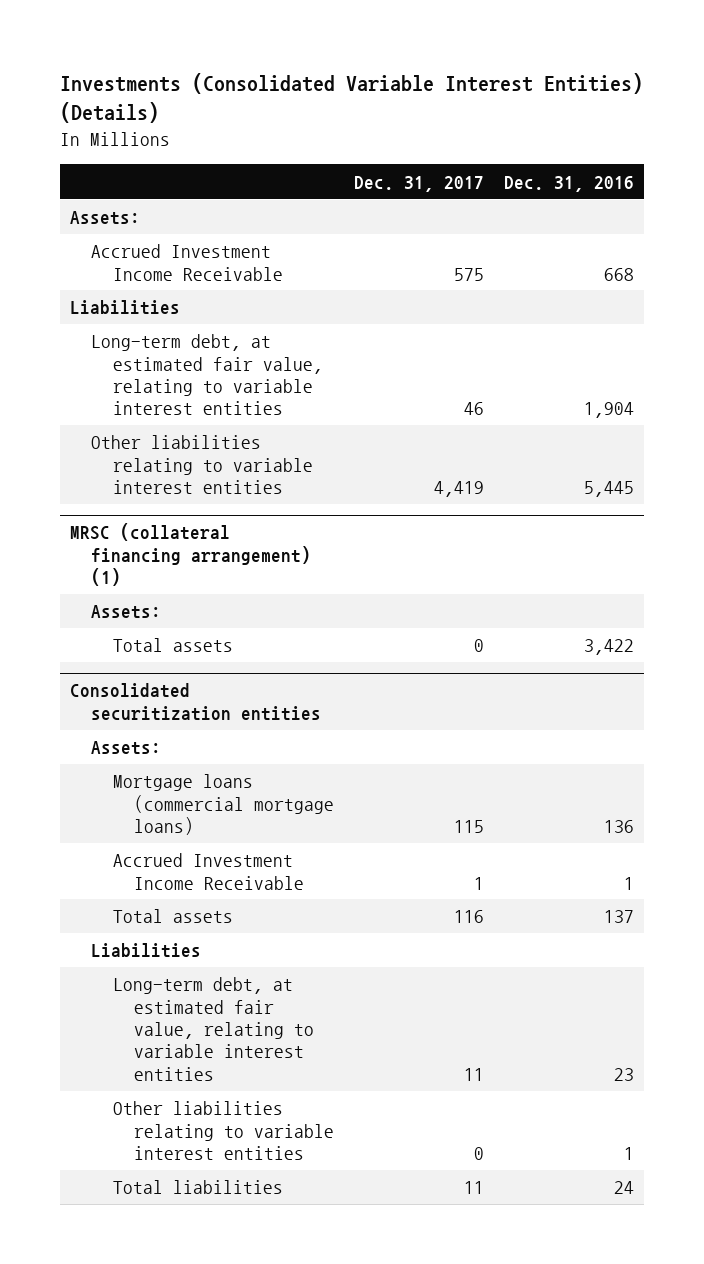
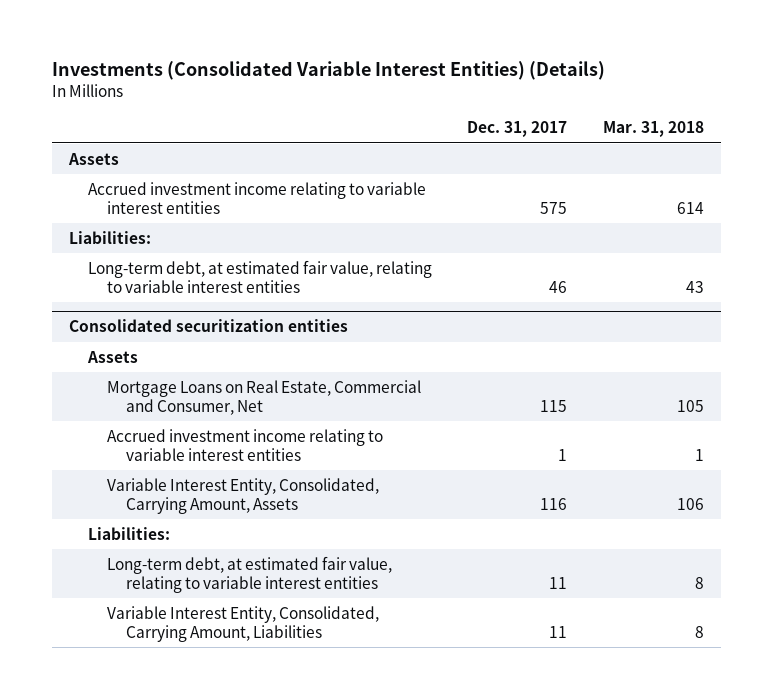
- | Dec. 31, 2017 | Dec. 31, 2016
+ | Dec. 31, 2017 | Mar. 31, 2018
- Assets:
- Accrued Investment Income Receivable | 575 | 668
- Liabilities
+ Assets
+ Accrued investment income relating to variable interest entities | 575 | 614
+ Liabilities:
- Other liabilities relating to variable interest entities | 4,419 | 5,445
- MRSC (collateral financing arrangement) (1)
- Assets:
- Total assets | 0 | 3,422
@ Consolidated securitization entities
- Assets:
- Mortgage loans (commercial mortgage loans) | 115 | 136
- Accrued Investment Income Receivable | 1 | 1
- Total assets | 116 | 137
- Liabilities
+ Assets
+ Mortgage Loans on Real Estate, Commercial and Consumer, Net | 115 | 105
+ Accrued investment income relating to variable interest entities | 1 | 1
+ Variable Interest Entity, Consolidated, Carrying Amount, Assets | 116 | 106
+ Liabilities:
- Other liabilities relating to variable interest entities | 0 | 1
- Total liabilities | 11 | 24
+ Variable Interest Entity, Consolidated, Carrying Amount, Liabilities | 11 | 8

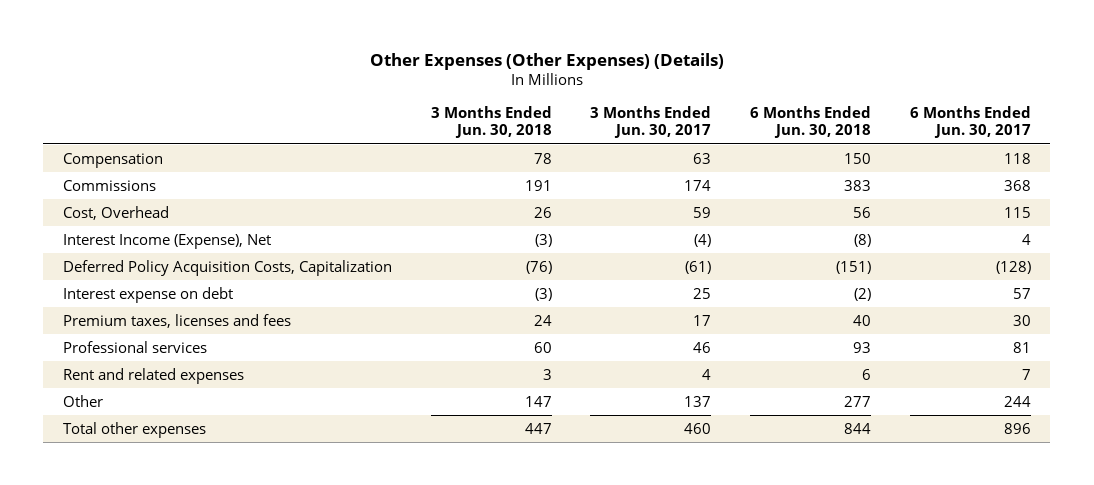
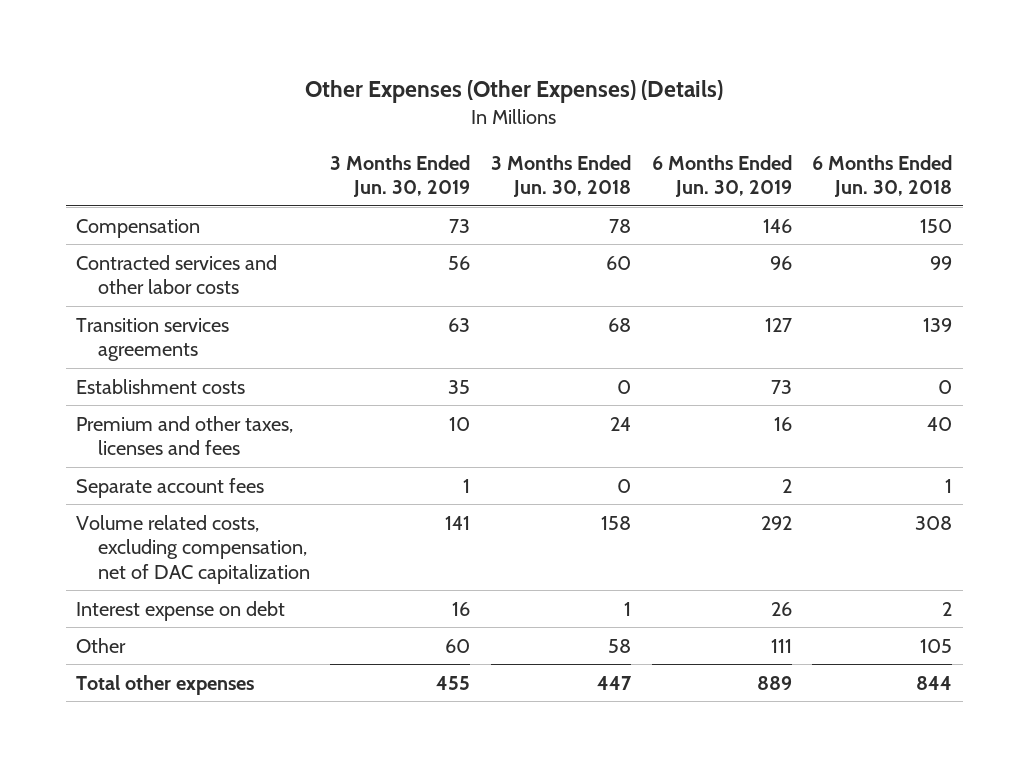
- | 3 Months Ended Jun. 30, 2018 | 3 Months Ended Jun. 30, 2017 | 6 Months Ended Jun. 30, 2018 | 6 Months Ended Jun. 30, 2017
+ | 3 Months Ended Jun. 30, 2019 | 3 Months Ended Jun. 30, 2018 | 6 Months Ended Jun. 30, 2019 | 6 Months Ended Jun. 30, 2018
- Commissions | 191 | 174 | 383 | 368
- Cost, Overhead | 26 | 59 | 56 | 115
- Interest Income (Expense), Net | (3) | (4) | (8) | 4
- Deferred Policy Acquisition Costs, Capitalization | (76) | (61) | (151) | (128)
- Interest expense on debt | (3) | 25 | (2) | 57
- Premium taxes, licenses and fees | 24 | 17 | 40 | 30
- Professional services | 60 | 46 | 93 | 81
- Rent and related expenses | 3 | 4 | 6 | 7
- Other | 147 | 137 | 277 | 244
+ Contracted services and other labor costs | 56 | 60 | 96 | 99
+ Transition services agreements | 63 | 68 | 127 | 139
+ Establishment costs | 35 | 0 | 73 | 0
+ Premium and other taxes, licenses and fees | 10 | 24 | 16 | 40
+ Separate account fees | 1 | 0 | 2 | 1
+ Volume related costs, excluding compensation, net of DAC capitalization | 141 | 158 | 292 | 308
+ Interest expense on debt | 16 | 1 | 26 | 2
+ Other | 60 | 58 | 111 | 105

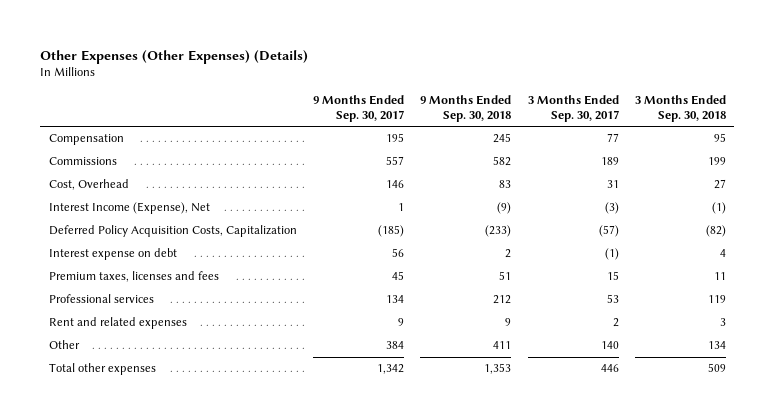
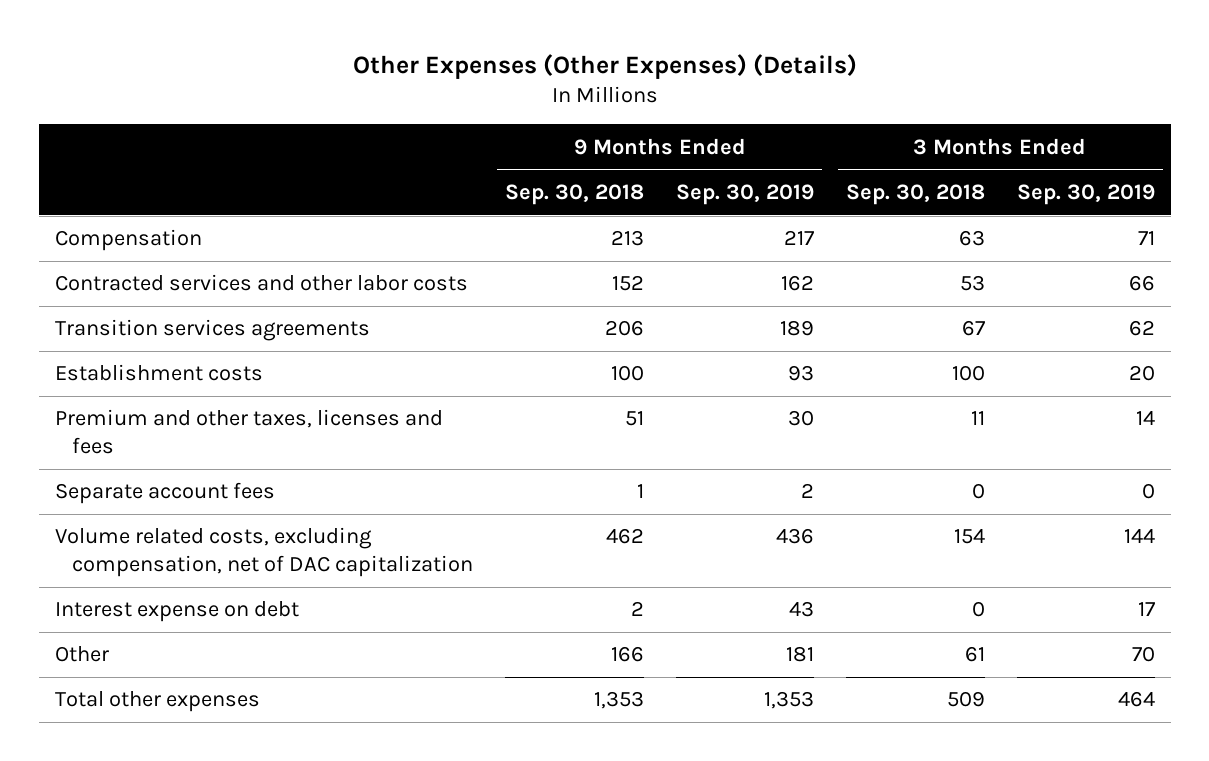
- | 9 Months Ended Sep. 30, 2017 | 9 Months Ended Sep. 30, 2018 | 3 Months Ended Sep. 30, 2017 | 3 Months Ended Sep. 30, 2018
+ | 9 Months Ended Sep. 30, 2018 | 9 Months Ended Sep. 30, 2019 | 3 Months Ended Sep. 30, 2018 | 3 Months Ended Sep. 30, 2019
- Compensation | 195 | 245 | 77 | 95
- Commissions | 557 | 582 | 189 | 199
- Cost, Overhead | 146 | 83 | 31 | 27
- Interest Income (Expense), Net | 1 | (9) | (3) | (1)
- Deferred Policy Acquisition Costs, Capitalization | (185) | (233) | (57) | (82)
- Interest expense on debt | 56 | 2 | (1) | 4
- Premium taxes, licenses and fees | 45 | 51 | 15 | 11
- Professional services | 134 | 212 | 53 | 119
- Rent and related expenses | 9 | 9 | 2 | 3
- Other | 384 | 411 | 140 | 134
+ Compensation | 213 | 217 | 63 | 71
+ Contracted services and other labor costs | 152 | 162 | 53 | 66
+ Transition services agreements | 206 | 189 | 67 | 62
+ Establishment costs | 100 | 93 | 100 | 20
+ Premium and other taxes, licenses and fees | 51 | 30 | 11 | 14
+ Separate account fees | 1 | 2 | 0 | 0
+ Volume related costs, excluding compensation, net of DAC capitalization | 462 | 436 | 154 | 144
+ Interest expense on debt | 2 | 43 | 0 | 17
+ Other | 166 | 181 | 61 | 70

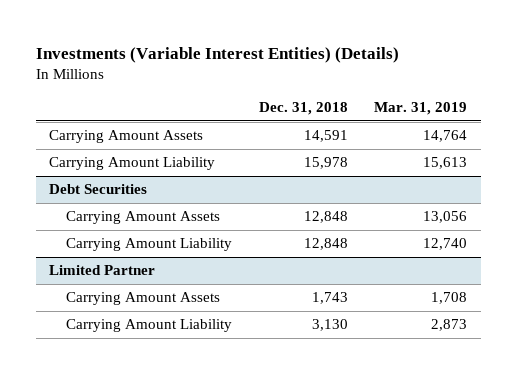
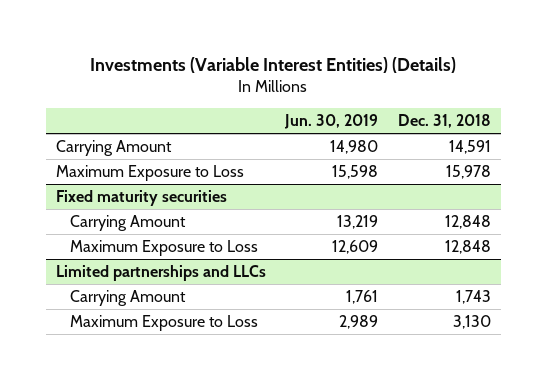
- | Dec. 31, 2018 | Mar. 31, 2019
+ | Jun. 30, 2019 | Dec. 31, 2018
- Carrying Amount Assets | 14,591 | 14,764
- Carrying Amount Liability | 15,978 | 15,613
- Debt Securities
- Carrying Amount Assets | 12,848 | 13,056
- Carrying Amount Liability | 12,848 | 12,740
- Limited Partner
- Carrying Amount Assets | 1,743 | 1,708
- Carrying Amount Liability | 3,130 | 2,873
+ Carrying Amount | 14,980 | 14,591
+ Maximum Exposure to Loss | 15,598 | 15,978
+ Fixed maturity securities
+ Carrying Amount | 13,219 | 12,848
+ Maximum Exposure to Loss | 12,609 | 12,848
+ Limited partnerships and LLCs
+ Carrying Amount | 1,761 | 1,743
+ Maximum Exposure to Loss | 2,989 | 3,130

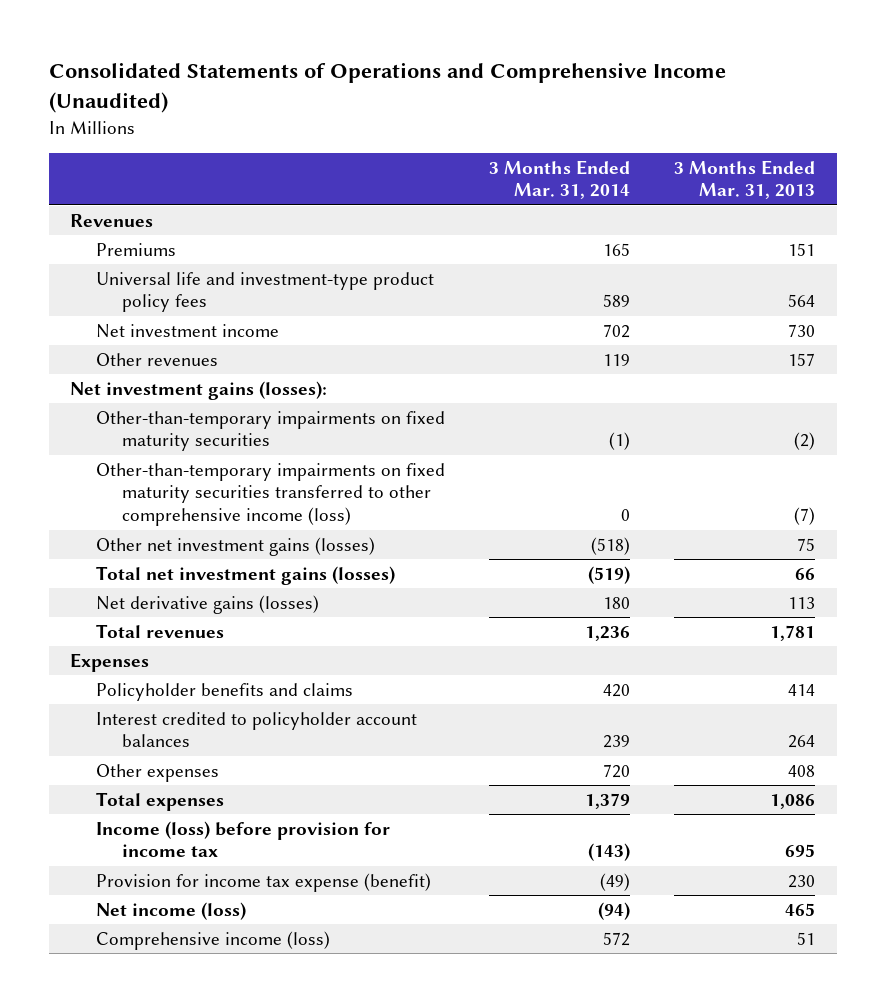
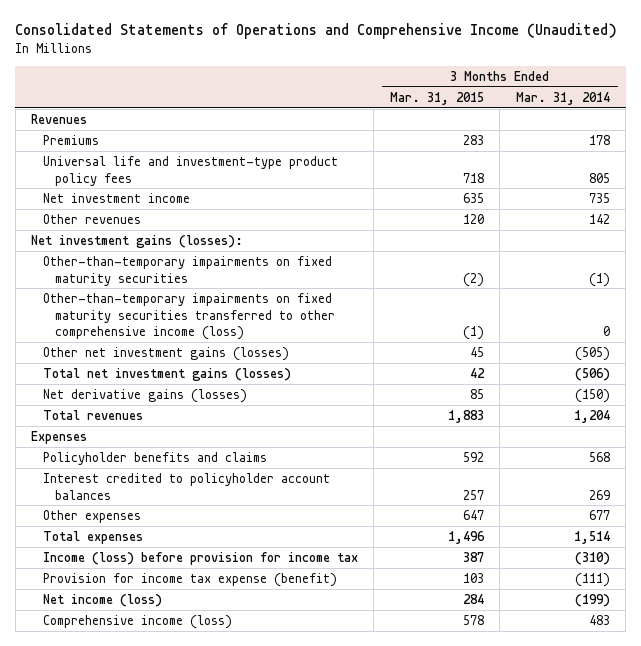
- | 3 Months Ended Mar. 31, 2014 | 3 Months Ended Mar. 31, 2013
+ | 3 Months Ended Mar. 31, 2015 | 3 Months Ended Mar. 31, 2014
- Premiums | 165 | 151
- Universal life and investment-type product policy fees | 589 | 564
- Net investment income | 702 | 730
- Other revenues | 119 | 157
+ Premiums | 283 | 178
+ Universal life and investment-type product policy fees | 718 | 805
+ Net investment income | 635 | 735
+ Other revenues | 120 | 142
- Other net investment gains (losses) | (518) | 75
- Total net investment gains (losses) | (519) | 66
- Net derivative gains (losses) | 180 | 113
- Total revenues | 1,236 | 1,781
+ Other net investment gains (losses) | 45 | (505)
+ Total net investment gains (losses) | 42 | (506)
+ Net derivative gains (losses) | 85 | (150)
+ Total revenues | 1,883 | 1,204
- Policyholder benefits and claims | 420 | 414
- Interest credited to policyholder account balances | 239 | 264
- Other expenses | 720 | 408
- Total expenses | 1,379 | 1,086
- Income (loss) before provision for income tax | (143) | 695
- Provision for income tax expense (benefit) | (49) | 230
- Net income (loss) | (94) | 465
- Comprehensive income (loss) | 572 | 51
+ Policyholder benefits and claims | 592 | 568
+ Interest credited to policyholder account balances | 257 | 269
+ Other expenses | 647 | 677
+ Total expenses | 1,496 | 1,514
+ Income (loss) before provision for income tax | 387 | (310)
+ Provision for income tax expense (benefit) | 103 | (111)
+ Net income (loss) | 284 | (199)
+ Comprehensive income (loss) | 578 | 483

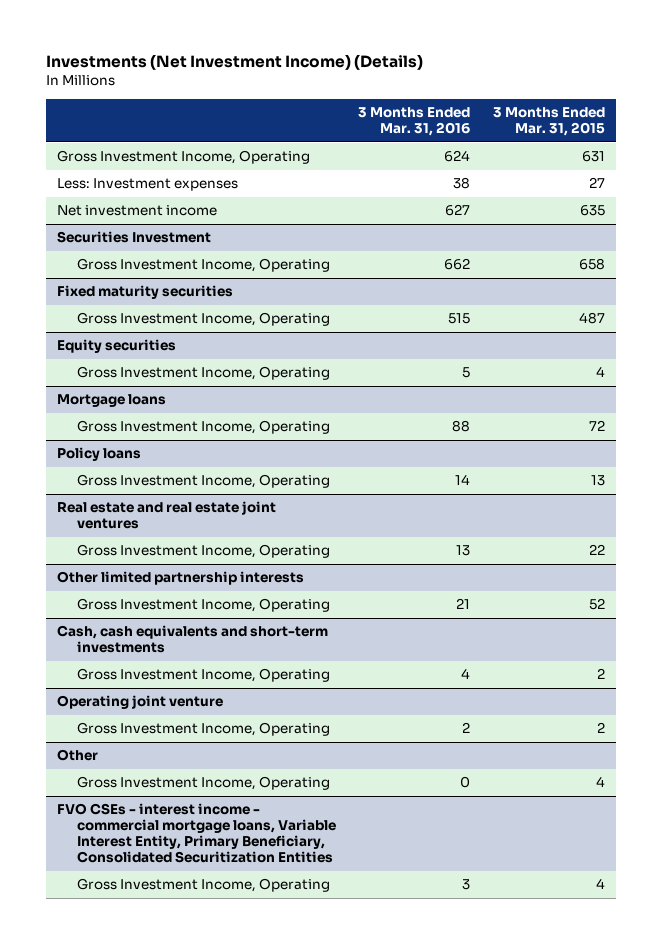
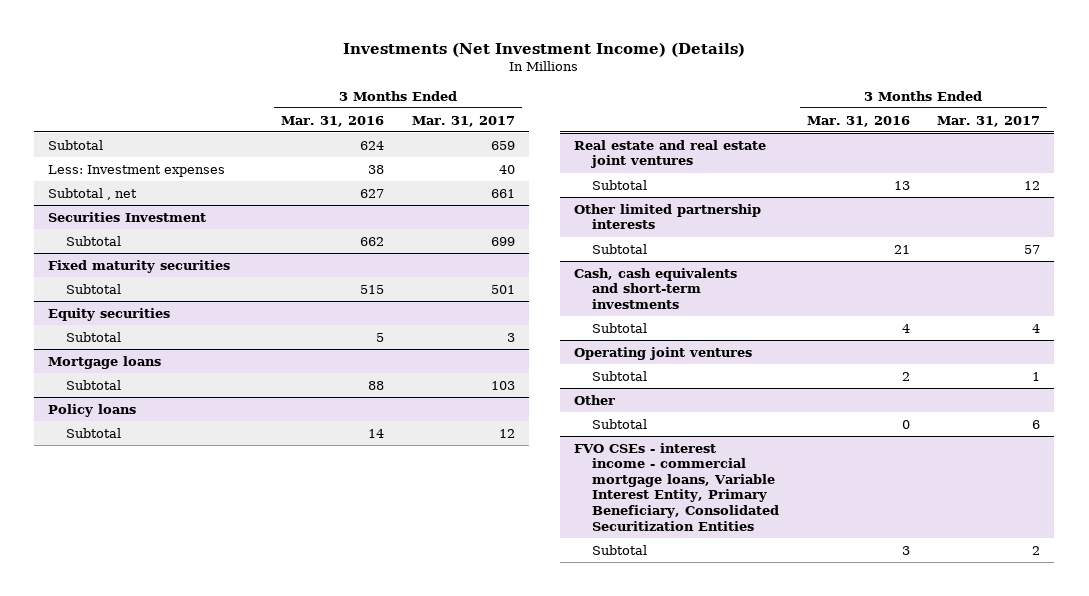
- | 3 Months Ended Mar. 31, 2016 | 3 Months Ended Mar. 31, 2015
+ | 3 Months Ended Mar. 31, 2016 | 3 Months Ended Mar. 31, 2017
- Gross Investment Income, Operating | 624 | 631
+ Subtotal | 624 | 659
- Net investment income | 627 | 635
+ Subtotal , net | 627 | 661
@ Securities Investment
- Gross Investment Income, Operating | 662 | 658
+ Subtotal | 662 | 699
@ Fixed maturity securities
- Gross Investment Income, Operating | 515 | 487
+ Subtotal | 515 | 501
@ Equity securities
- Gross Investment Income, Operating | 5 | 4
+ Subtotal | 5 | 3
@ Mortgage loans
- Gross Investment Income, Operating | 88 | 72
+ Subtotal | 88 | 103
@ Policy loans
- Gross Investment Income, Operating | 14 | 13
+ Subtotal | 14 | 12
@ Real estate and real estate joint ventures
- Gross Investment Income, Operating | 13 | 22
+ Subtotal | 13 | 12
@ Other limited partnership interests
- Gross Investment Income, Operating | 21 | 52
+ Subtotal | 21 | 57
@ Cash, cash equivalents and short-term investments
- Gross Investment Income, Operating | 4 | 2
- Operating joint venture
- Gross Investment Income, Operating | 2 | 2
@ Cash, cash equivalents and short-term investments
+ Subtotal | 4 | 4
+ Operating joint ventures
+ Subtotal | 2 | 1
@ Other
- Gross Investment Income, Operating | 0 | 4
+ Subtotal | 0 | 6
@ FVO CSEs - interest income - commercial mortgage loans, Variable Interest Entity, Primary Beneficiary, Consolidated Securitization Entities
- Gross Investment Income, Operating | 3 | 4
+ Subtotal | 3 | 2

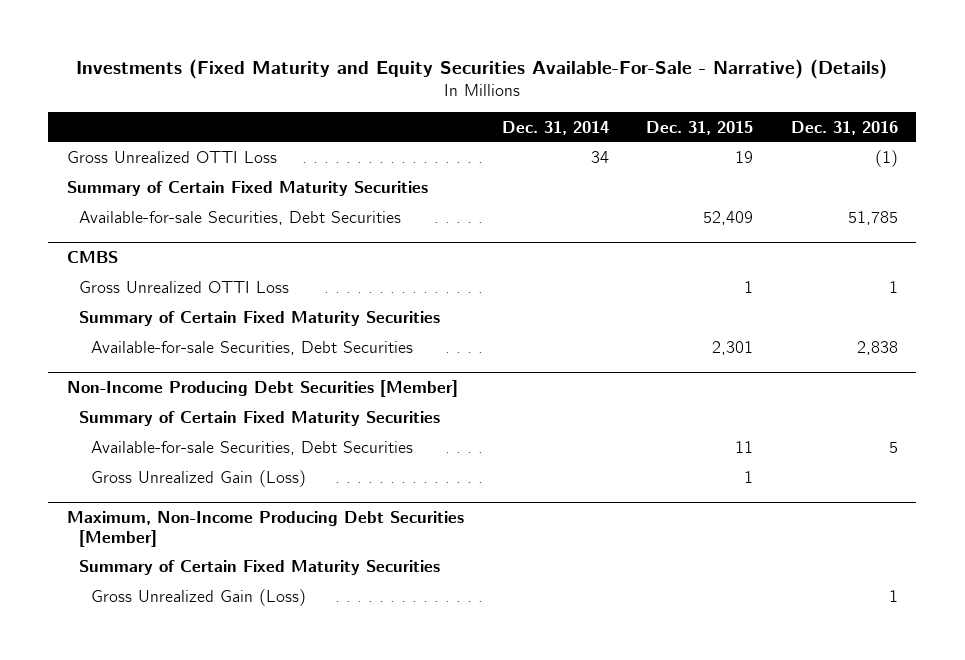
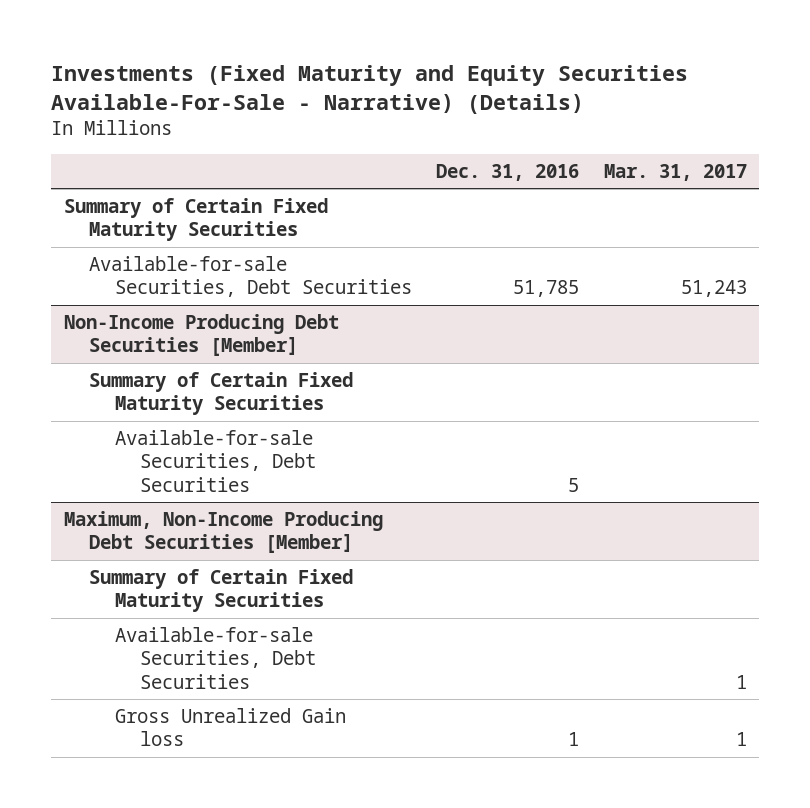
- | Dec. 31, 2014 | Dec. 31, 2015 | Dec. 31, 2016
+ | Dec. 31, 2016 | Mar. 31, 2017
- Gross Unrealized OTTI Loss | 34 | 19 | (1)
- CMBS
- Gross Unrealized OTTI Loss | | 1 | 1
- Summary of Certain Fixed Maturity Securities
- Available-for-sale Securities, Debt Securities | | 2,301 | 2,838
@ Non-Income Producing Debt Securities [Member]
- Gross Unrealized Gain (Loss) | | 1 |
@ Maximum, Non-Income Producing Debt Securities [Member]
- Gross Unrealized Gain (Loss) | | | 1
+ Available-for-sale Securities, Debt Securities | | 1
+ Gross Unrealized Gain loss | 1 | 1

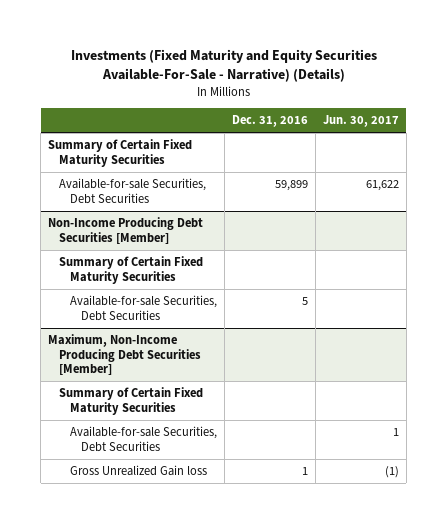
- | Dec. 31, 2016 | Mar. 31, 2017
+ | Dec. 31, 2016 | Jun. 30, 2017
- Available-for-sale Securities, Debt Securities | 51,785 | 51,243
+ Available-for-sale Securities, Debt Securities | 59,899 | 61,622

